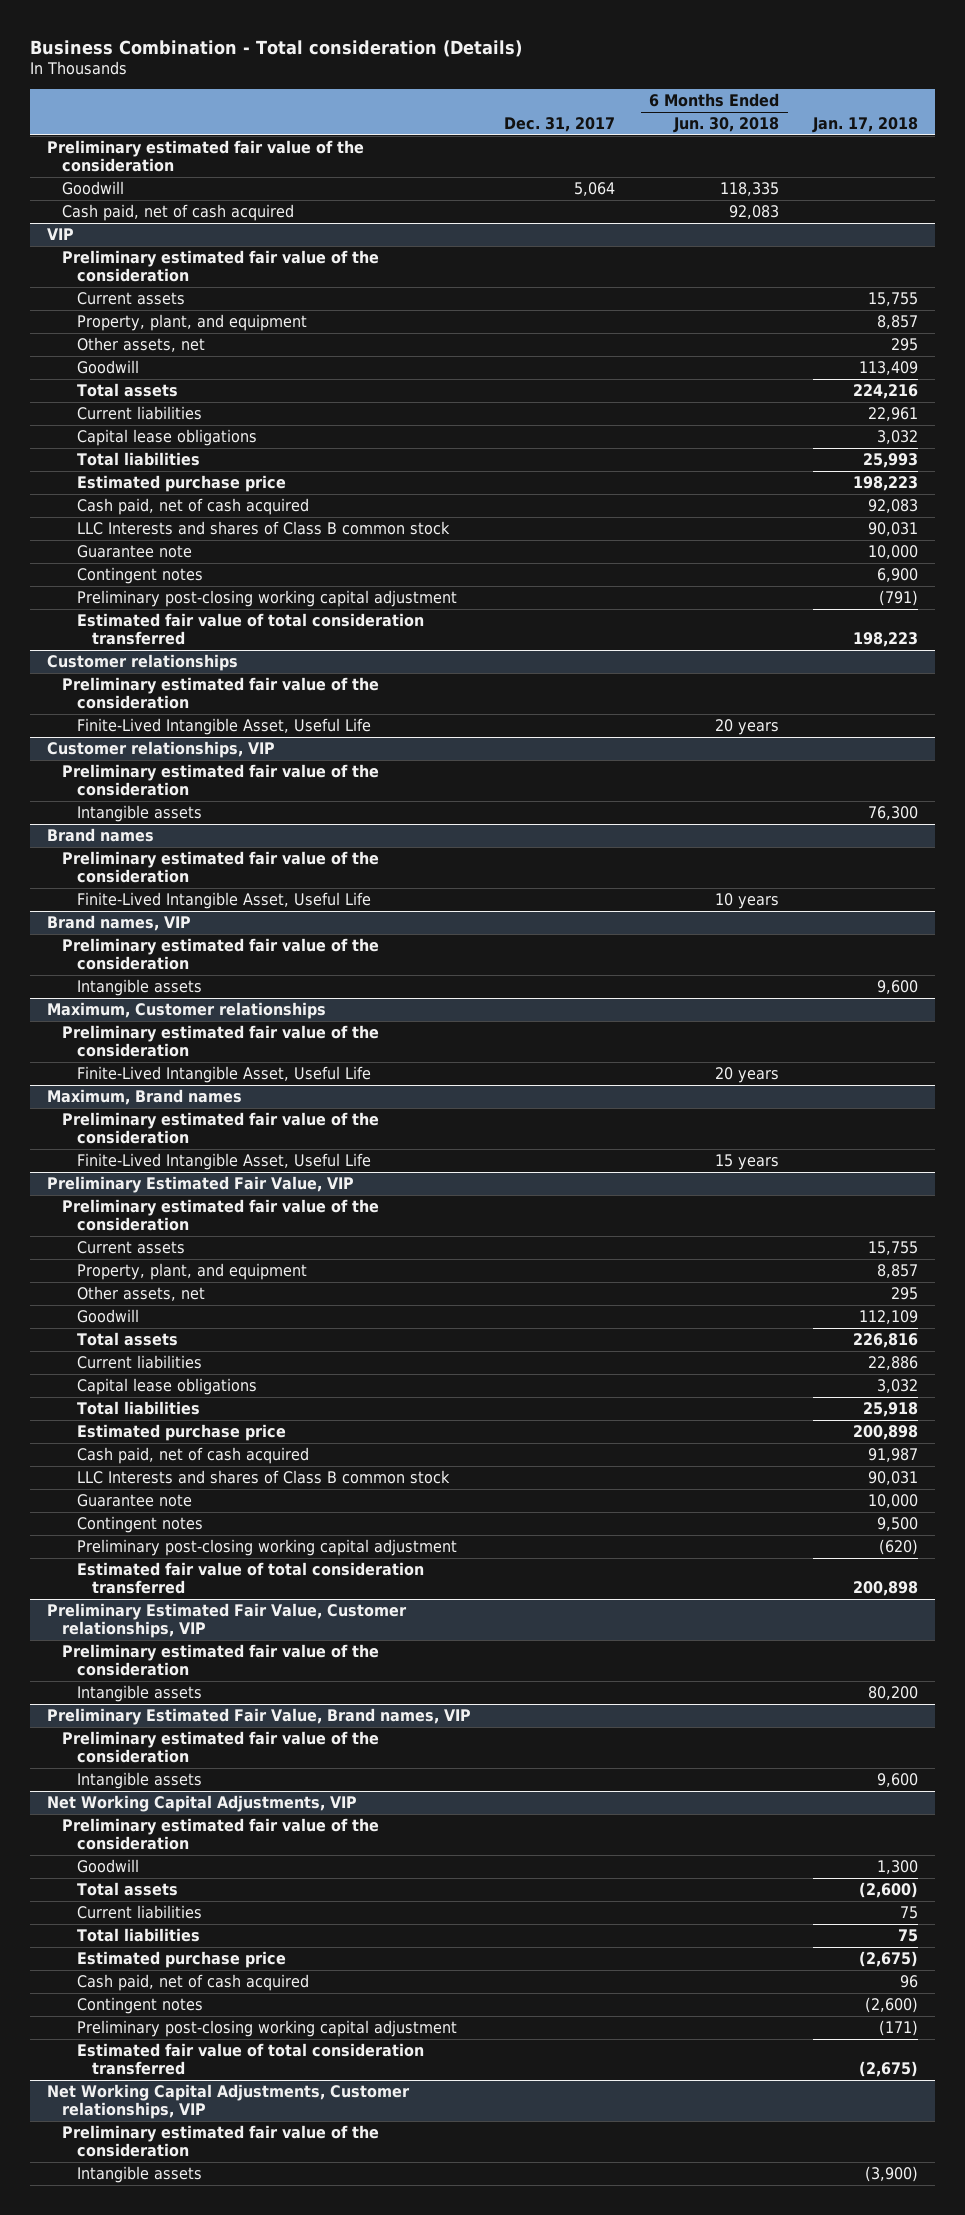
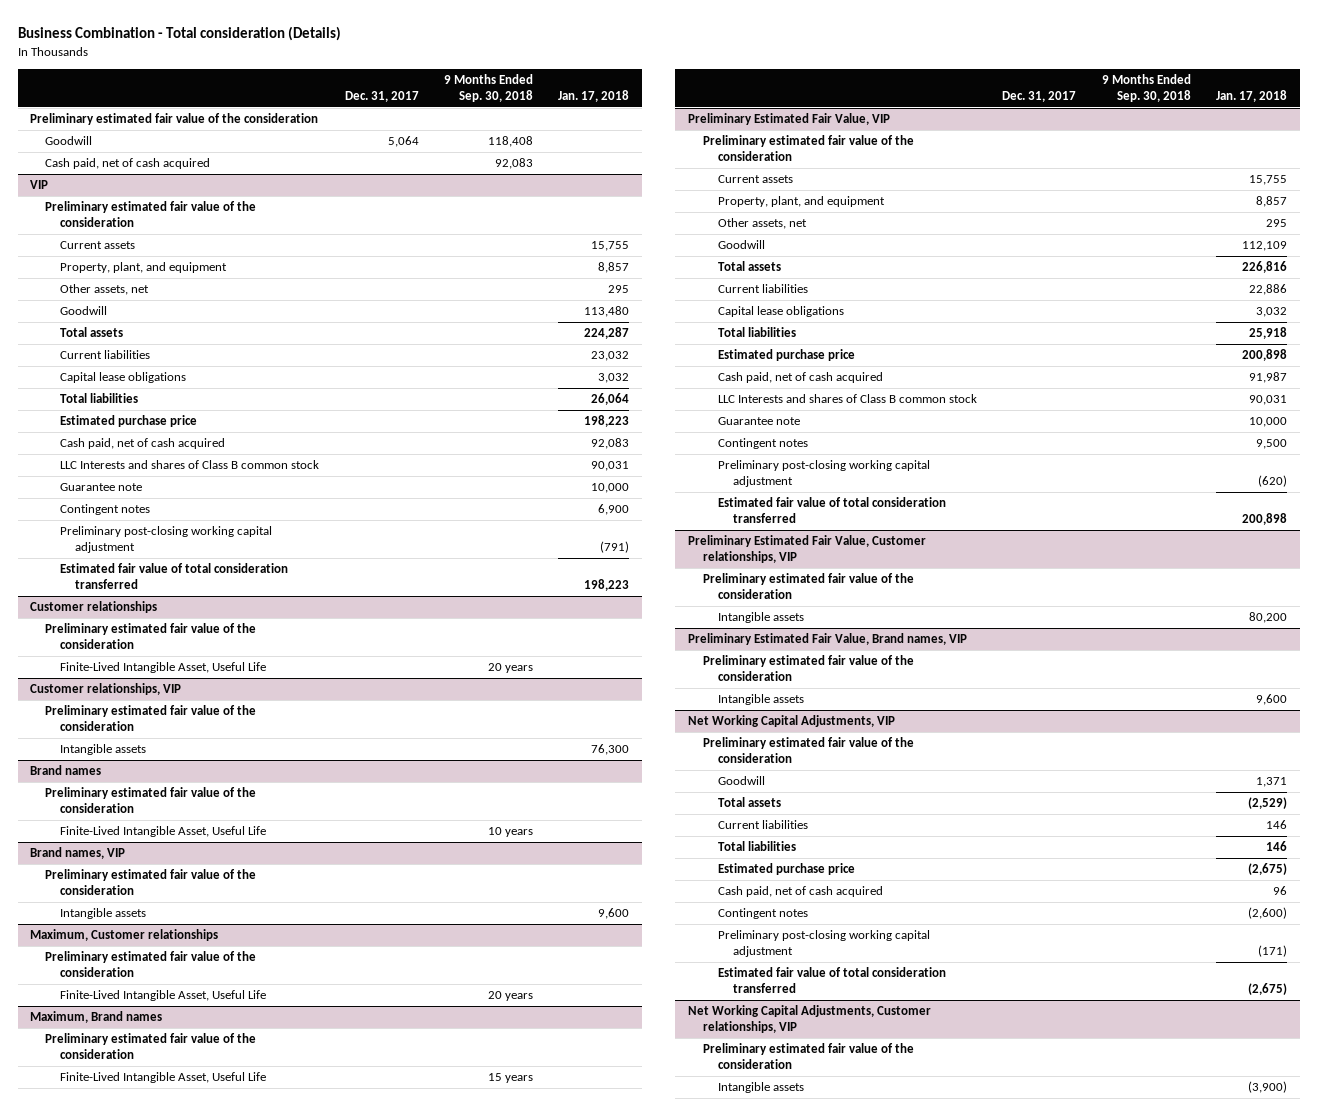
- | Dec. 31, 2017 | 6 Months Ended Jun. 30, 2018 | Jan. 17, 2018
+ | Dec. 31, 2017 | 9 Months Ended Sep. 30, 2018 | Jan. 17, 2018
@ VIP
- Goodwill | | | 113,409
- Total assets | | | 224,216
- Current liabilities | | | 22,961
+ Goodwill | | | 113,480
+ Total assets | | | 224,287
+ Current liabilities | | | 23,032
- Total liabilities | | | 25,993
+ Total liabilities | | | 26,064
@ Net Working Capital Adjustments, VIP
- Goodwill | | | 1,300
- Total assets | | | (2,600)
- Current liabilities | | | 75
- Total liabilities | | | 75
+ Goodwill | | | 1,371
+ Total assets | | | (2,529)
+ Current liabilities | | | 146
+ Total liabilities | | | 146

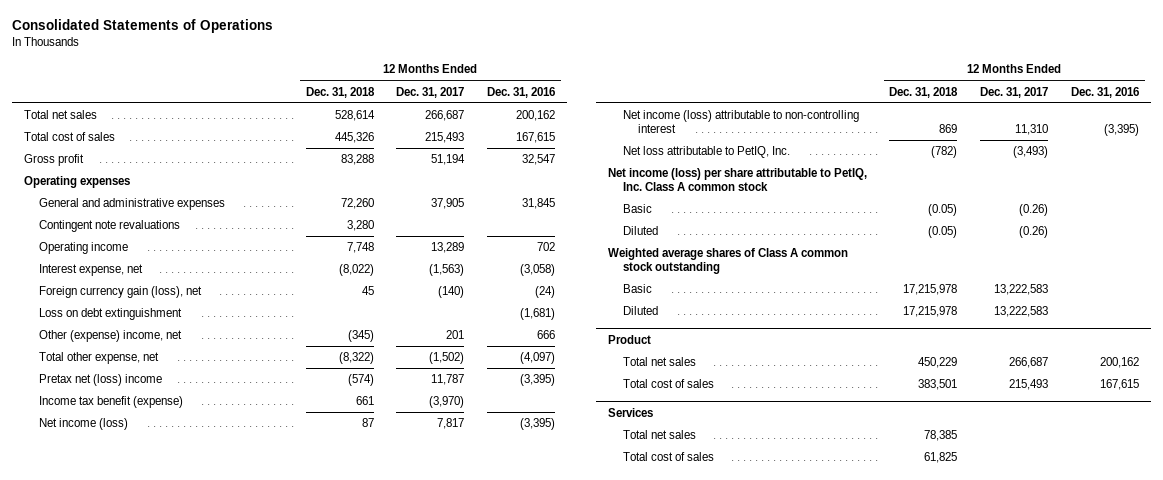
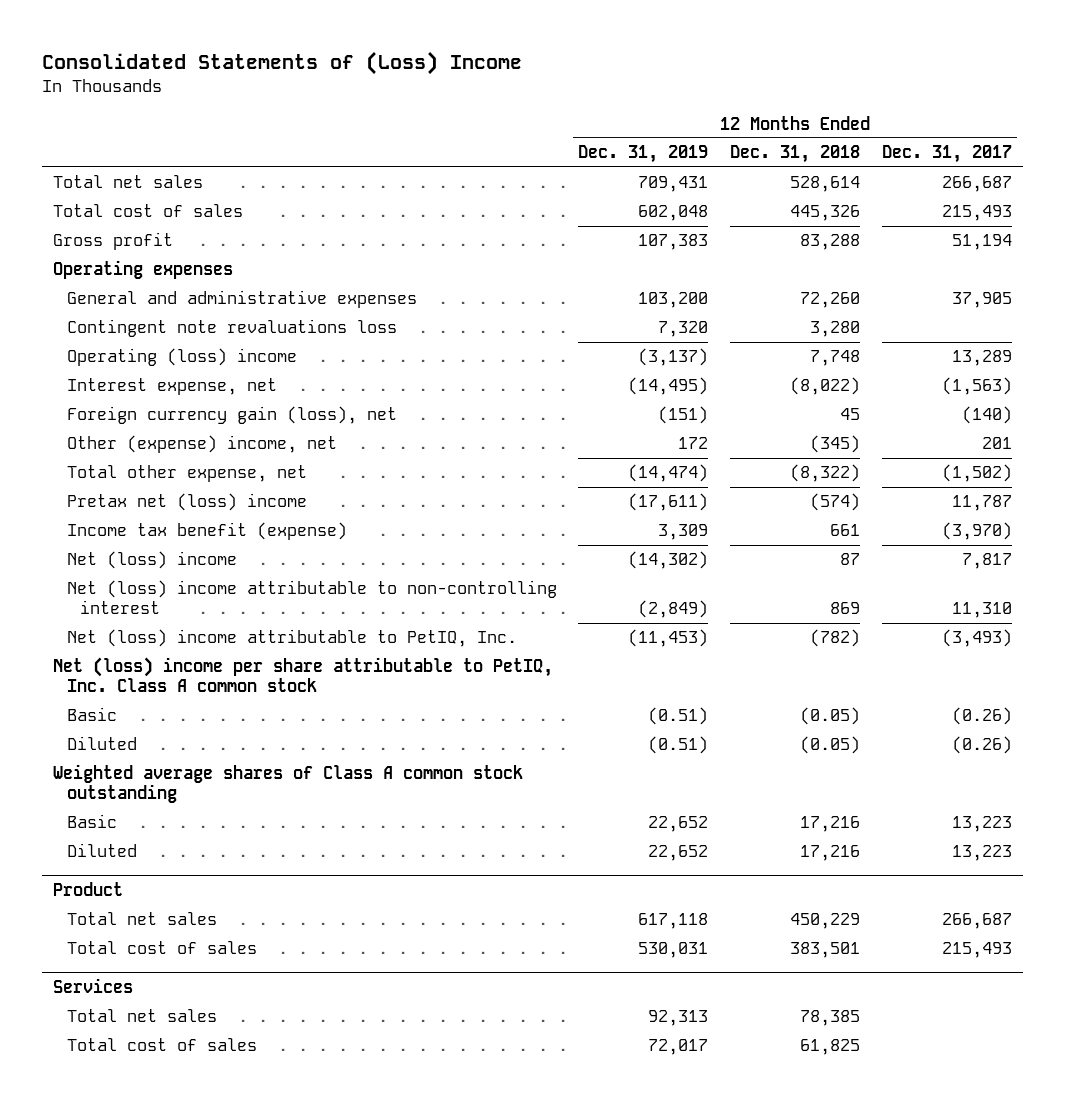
- Consolidated Statements of Operations
+ Consolidated Statements of (Loss) Income
- | 12 Months Ended Dec. 31, 2018 | 12 Months Ended Dec. 31, 2017 | 12 Months Ended Dec. 31, 2016
+ | 12 Months Ended Dec. 31, 2019 | 12 Months Ended Dec. 31, 2018 | 12 Months Ended Dec. 31, 2017
- Contingent note revaluations | 3,280 | |
- Operating income | 7,748 | 13,289 | 702
+ Contingent note revaluations loss | 7,320 | 3,280 |
+ Operating (loss) income | (3,137) | 7,748 | 13,289
- Loss on debt extinguishment | | | (1,681)
- Net income (loss) | 87 | 7,817 | (3,395)
- Net income (loss) attributable to non-controlling interest | 869 | 11,310 | (3,395)
- Net loss attributable to PetIQ, Inc. | (782) | (3,493) |
- Net income (loss) per share attributable to PetIQ, Inc. Class A common stock
+ Net (loss) income | (14,302) | 87 | 7,817
+ Net (loss) income attributable to non-controlling interest | (2,849) | 869 | 11,310
+ Net (loss) income attributable to PetIQ, Inc. | (11,453) | (782) | (3,493)
+ Net (loss) income per share attributable to PetIQ, Inc. Class A common stock
- Basic | 17,215,978 | 13,222,583 |
- Diluted | 17,215,978 | 13,222,583 |
+ Basic | 22,652 | 17,216 | 13,223
+ Diluted | 22,652 | 17,216 | 13,223

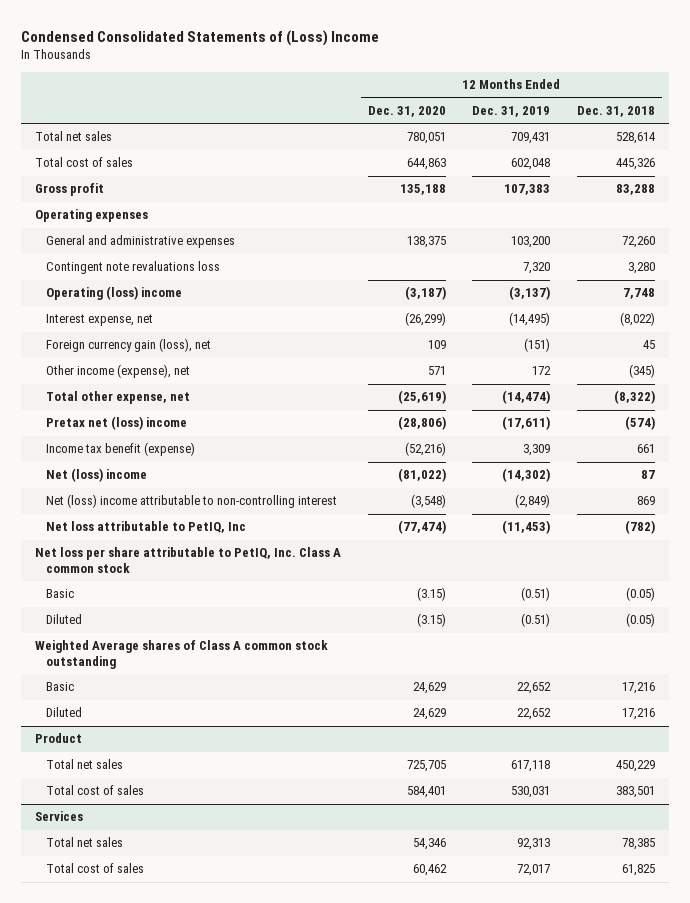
- Consolidated Statements of (Loss) Income
+ Condensed Consolidated Statements of (Loss) Income
- | 12 Months Ended Dec. 31, 2019 | 12 Months Ended Dec. 31, 2018 | 12 Months Ended Dec. 31, 2017
+ | 12 Months Ended Dec. 31, 2020 | 12 Months Ended Dec. 31, 2019 | 12 Months Ended Dec. 31, 2018
- Other (expense) income, net | 172 | (345) | 201
+ Other income (expense), net | 571 | 172 | (345)
- Net (loss) income attributable to PetIQ, Inc. | (11,453) | (782) | (3,493)
- Net (loss) income per share attributable to PetIQ, Inc. Class A common stock
+ Net loss attributable to PetIQ, Inc | (77,474) | (11,453) | (782)
+ Net loss per share attributable to PetIQ, Inc. Class A common stock
- Weighted average shares of Class A common stock outstanding
+ Weighted Average shares of Class A common stock outstanding

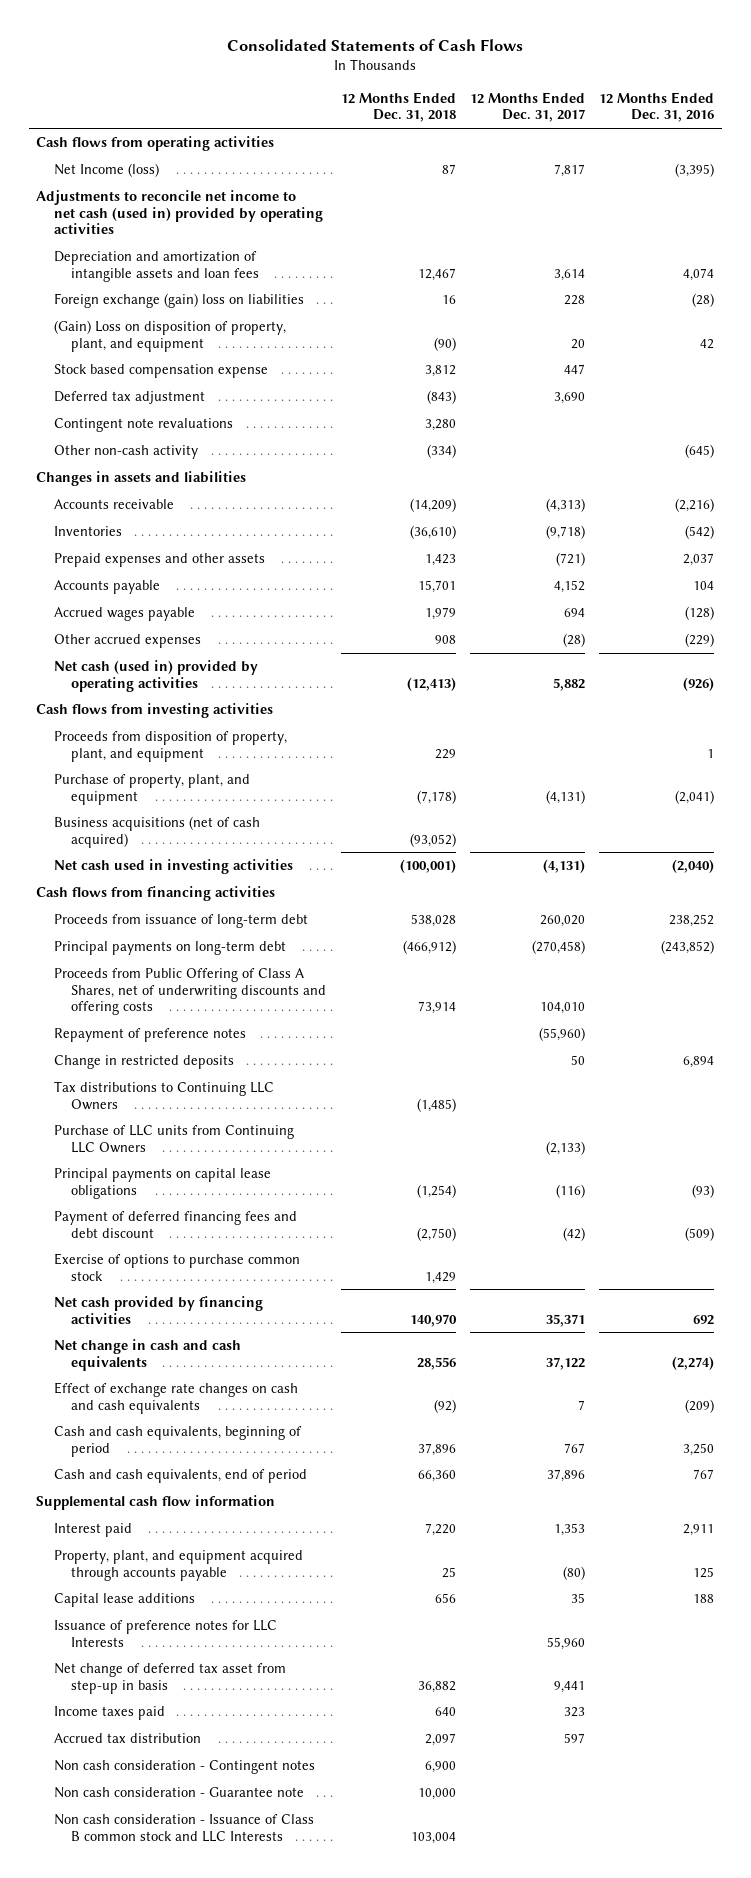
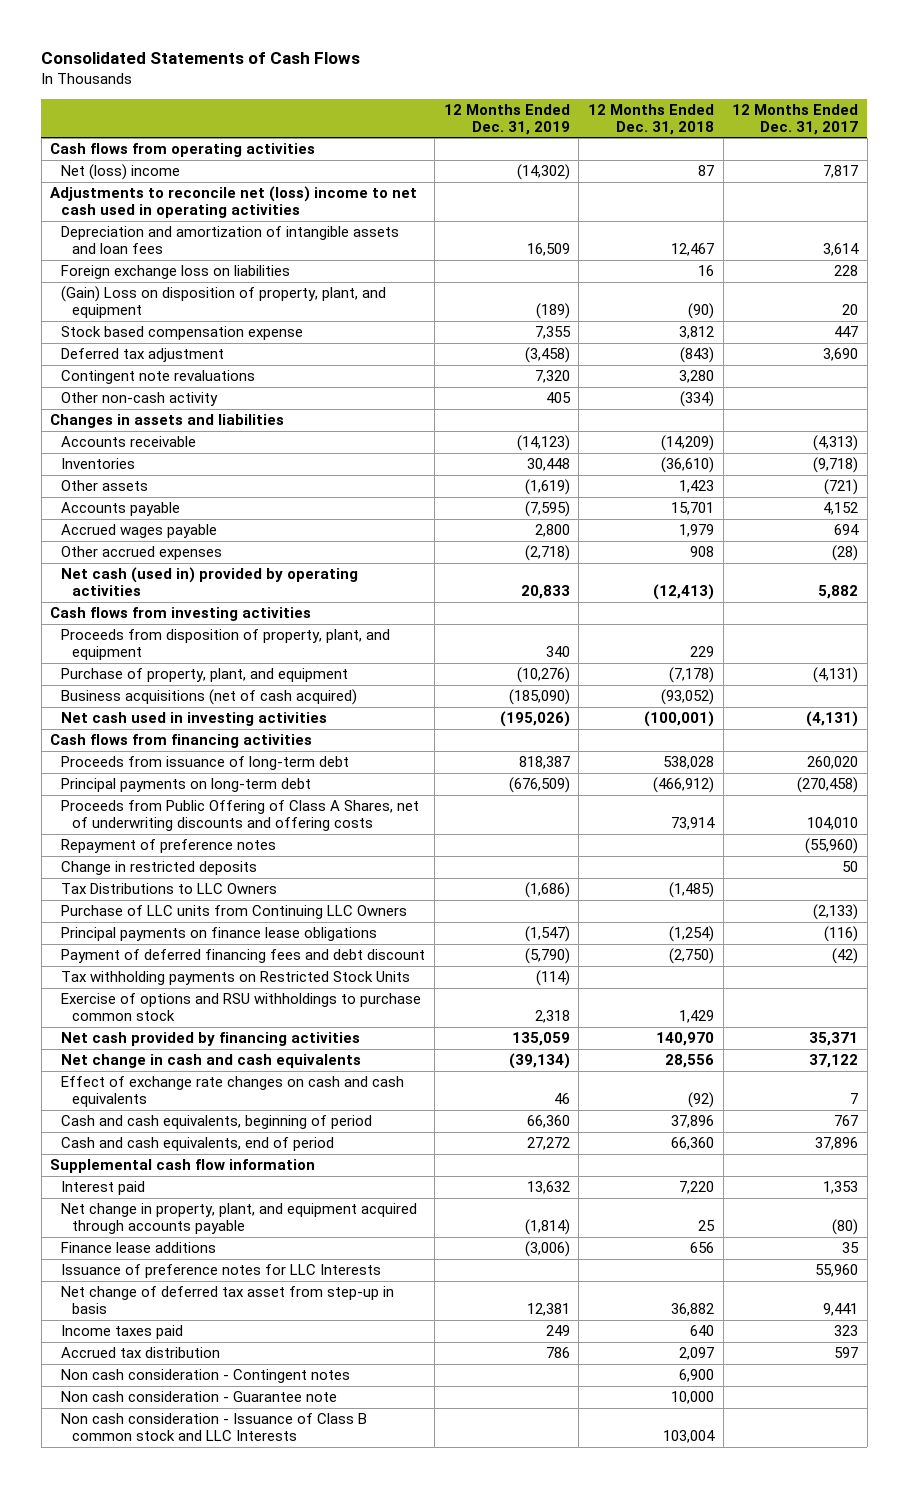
- | 12 Months Ended Dec. 31, 2018 | 12 Months Ended Dec. 31, 2017 | 12 Months Ended Dec. 31, 2016
+ | 12 Months Ended Dec. 31, 2019 | 12 Months Ended Dec. 31, 2018 | 12 Months Ended Dec. 31, 2017
- Net Income (loss) | 87 | 7,817 | (3,395)
- Adjustments to reconcile net income to net cash (used in) provided by operating activities
+ Net (loss) income | (14,302) | 87 | 7,817
+ Adjustments to reconcile net (loss) income to net cash used in operating activities
- Foreign exchange (gain) loss on liabilities | 16 | 228 | (28)
+ Foreign exchange loss on liabilities | | 16 | 228
- Prepaid expenses and other assets | 1,423 | (721) | 2,037
+ Other assets | (1,619) | 1,423 | (721)
- Tax distributions to Continuing LLC Owners | (1,485) | |
+ Tax Distributions to LLC Owners | (1,686) | (1,485) |
- Principal payments on capital lease obligations | (1,254) | (116) | (93)
+ Principal payments on finance lease obligations | (1,547) | (1,254) | (116)
- Exercise of options to purchase common stock | 1,429 | |
+ Tax withholding payments on Restricted Stock Units | (114) | |
+ Exercise of options and RSU withholdings to purchase common stock | 2,318 | 1,429 |
- Property, plant, and equipment acquired through accounts payable | 25 | (80) | 125
- Capital lease additions | 656 | 35 | 188
+ Net change in property, plant, and equipment acquired through accounts payable | (1,814) | 25 | (80)
+ Finance lease additions | (3,006) | 656 | 35

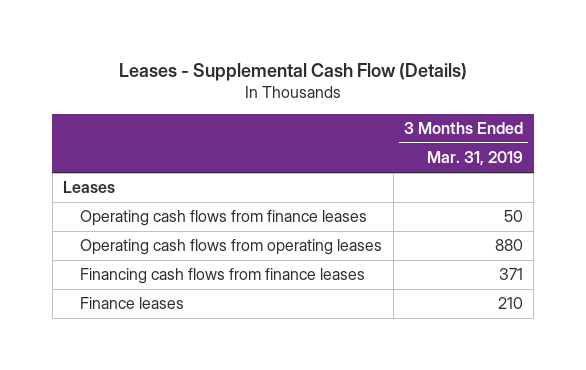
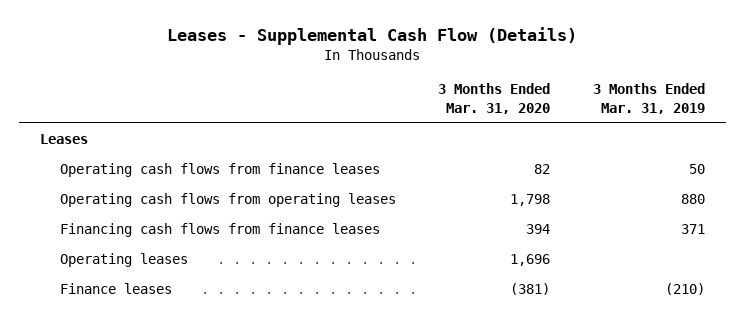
- | 3 Months Ended Mar. 31, 2019
+ | 3 Months Ended Mar. 31, 2020 | 3 Months Ended Mar. 31, 2019
- Finance leases | 210
+ Operating leases | 1,696 |
+ Finance leases | (381) | (210)

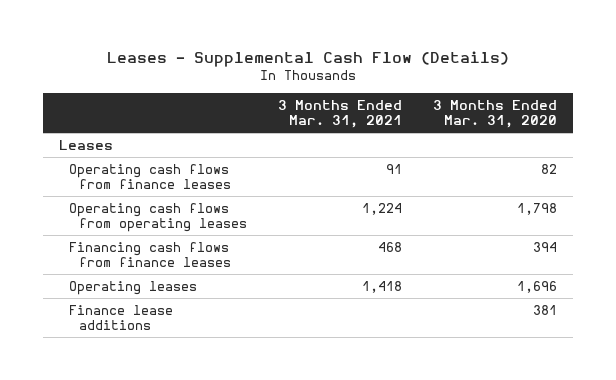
- | 3 Months Ended Mar. 31, 2020 | 3 Months Ended Mar. 31, 2019
+ | 3 Months Ended Mar. 31, 2021 | 3 Months Ended Mar. 31, 2020
- Finance leases | (381) | (210)
+ Finance lease additions | | 381

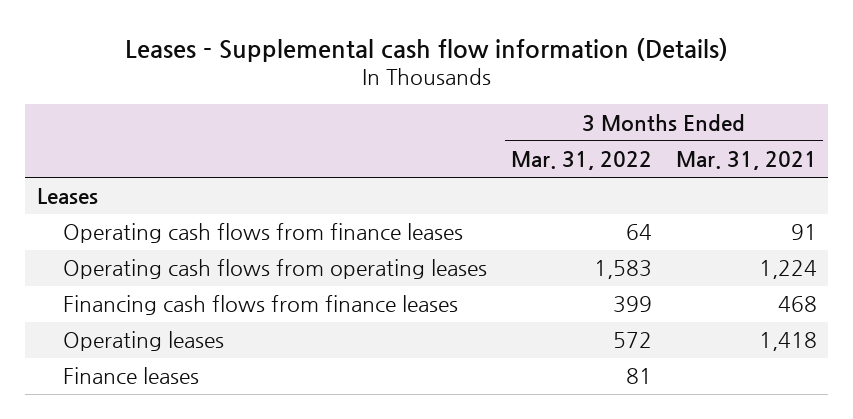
- Leases - Supplemental Cash Flow (Details)
+ Leases - Supplemental cash flow information (Details)
- | 3 Months Ended Mar. 31, 2021 | 3 Months Ended Mar. 31, 2020
+ | 3 Months Ended Mar. 31, 2022 | 3 Months Ended Mar. 31, 2021
- Finance lease additions | | 381
+ Finance leases | 81 |

